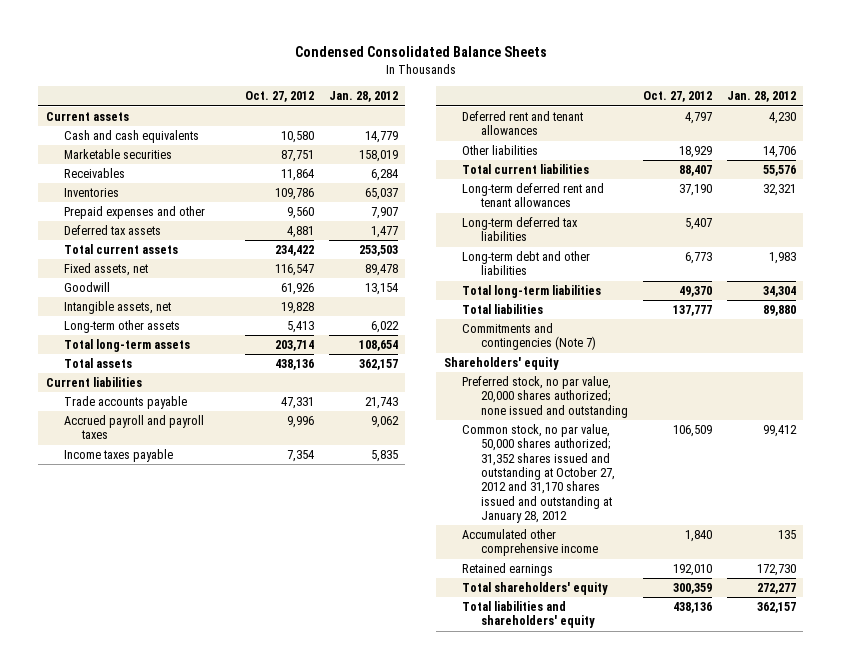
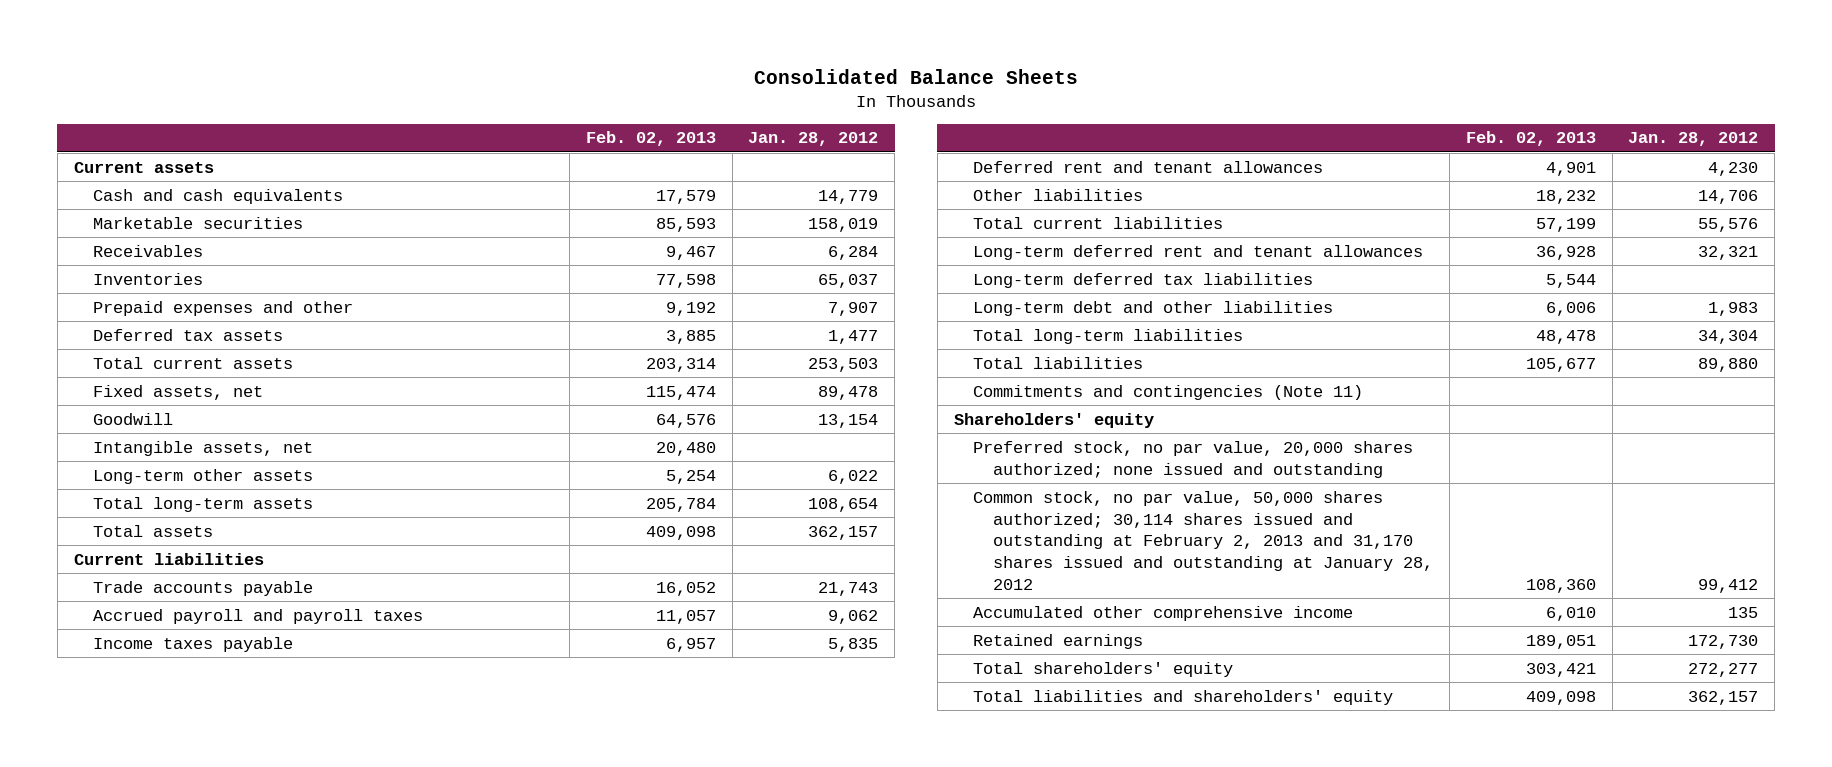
- Condensed Consolidated Balance Sheets
+ Consolidated Balance Sheets
- | Oct. 27, 2012 | Jan. 28, 2012
+ | Feb. 02, 2013 | Jan. 28, 2012
- Commitments and contingencies (Note 7)
+ Commitments and contingencies (Note 11)
- Common stock, no par value, 50,000 shares authorized; 31,352 shares issued and outstanding at October 27, 2012 and 31,170 shares issued and outstanding at January 28, 2012 | 106,509 | 99,412
+ Common stock, no par value, 50,000 shares authorized; 30,114 shares issued and outstanding at February 2, 2013 and 31,170 shares issued and outstanding at January 28, 2012 | 108,360 | 99,412

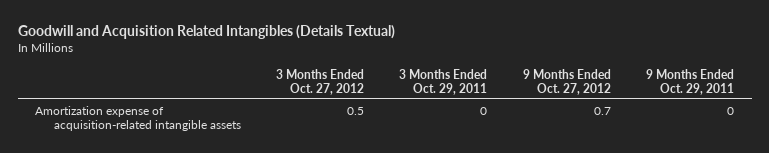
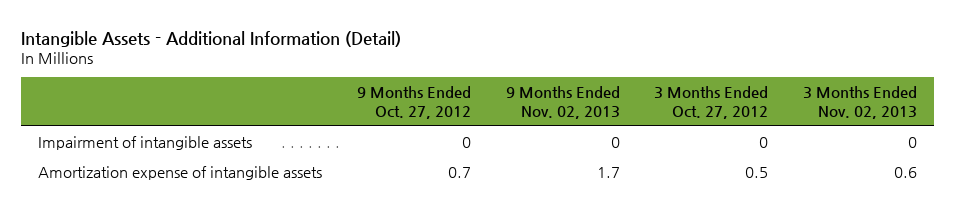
- Goodwill and Acquisition Related Intangibles (Details Textual)
+ Intangible Assets - Additional Information (Detail)
- | 3 Months Ended Oct. 27, 2012 | 3 Months Ended Oct. 29, 2011 | 9 Months Ended Oct. 27, 2012 | 9 Months Ended Oct. 29, 2011
+ | 9 Months Ended Oct. 27, 2012 | 9 Months Ended Nov. 02, 2013 | 3 Months Ended Oct. 27, 2012 | 3 Months Ended Nov. 02, 2013
- Amortization expense of acquisition-related intangible assets | 0.5 | 0 | 0.7 | 0
+ Impairment of intangible assets | 0 | 0 | 0 | 0
+ Amortization expense of intangible assets | 0.7 | 1.7 | 0.5 | 0.6

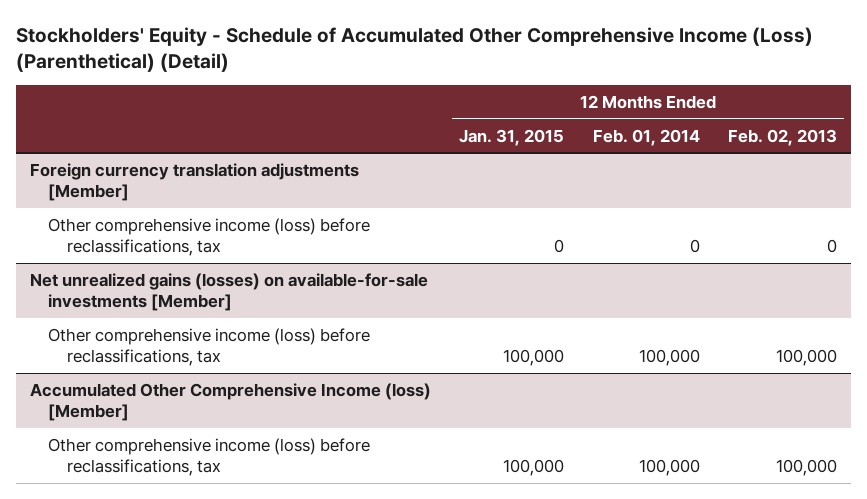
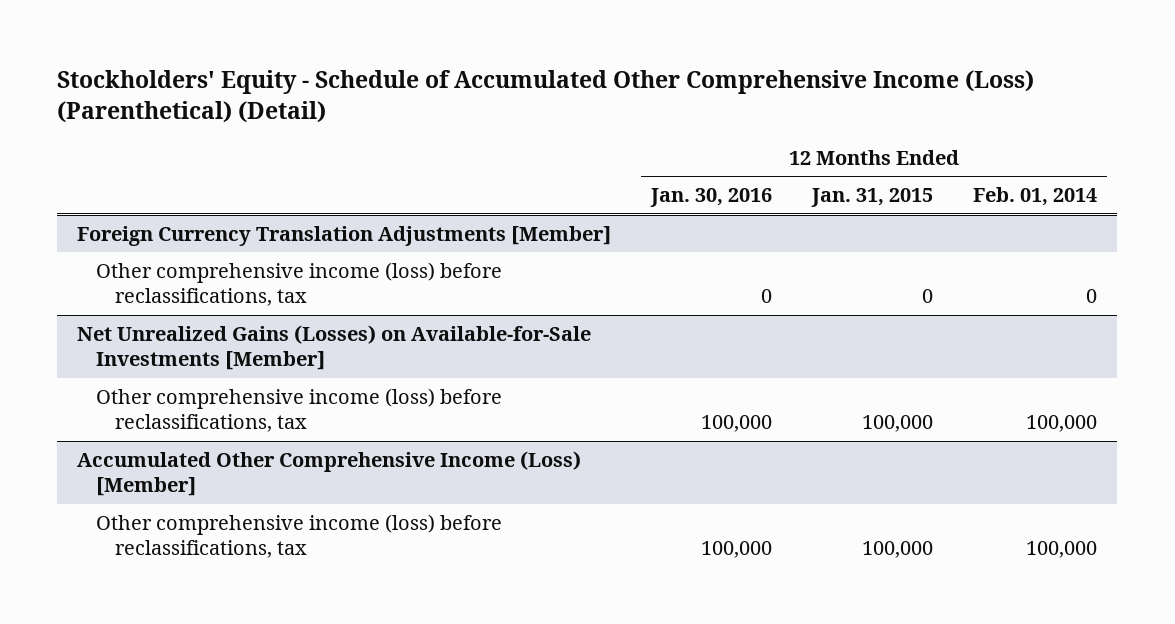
- | 12 Months Ended Jan. 31, 2015 | 12 Months Ended Feb. 01, 2014 | 12 Months Ended Feb. 02, 2013
+ | 12 Months Ended Jan. 30, 2016 | 12 Months Ended Jan. 31, 2015 | 12 Months Ended Feb. 01, 2014
- Foreign currency translation adjustments [Member]
+ Foreign Currency Translation Adjustments [Member]
- Net unrealized gains (losses) on available-for-sale investments [Member]
+ Net Unrealized Gains (Losses) on Available-for-Sale Investments [Member]
- Accumulated Other Comprehensive Income (loss) [Member]
+ Accumulated Other Comprehensive Income (Loss) [Member]

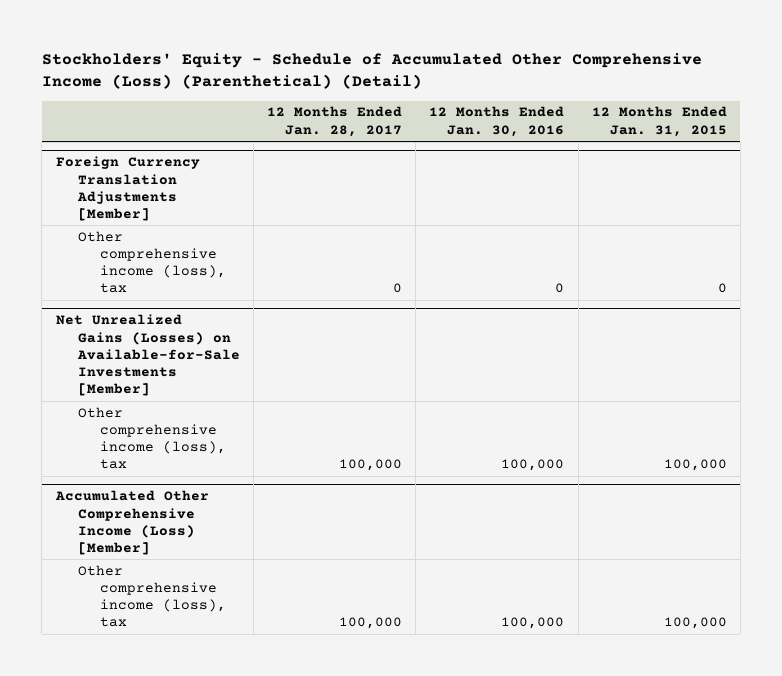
- | 12 Months Ended Jan. 30, 2016 | 12 Months Ended Jan. 31, 2015 | 12 Months Ended Feb. 01, 2014
+ | 12 Months Ended Jan. 28, 2017 | 12 Months Ended Jan. 30, 2016 | 12 Months Ended Jan. 31, 2015
@ Foreign Currency Translation Adjustments [Member]
- Other comprehensive income (loss) before reclassifications, tax | 0 | 0 | 0
+ Other comprehensive income (loss), tax | 0 | 0 | 0
@ Net Unrealized Gains (Losses) on Available-for-Sale Investments [Member]
- Other comprehensive income (loss) before reclassifications, tax | 100,000 | 100,000 | 100,000
+ Other comprehensive income (loss), tax | 100,000 | 100,000 | 100,000
@ Accumulated Other Comprehensive Income (Loss) [Member]
- Other comprehensive income (loss) before reclassifications, tax | 100,000 | 100,000 | 100,000
+ Other comprehensive income (loss), tax | 100,000 | 100,000 | 100,000

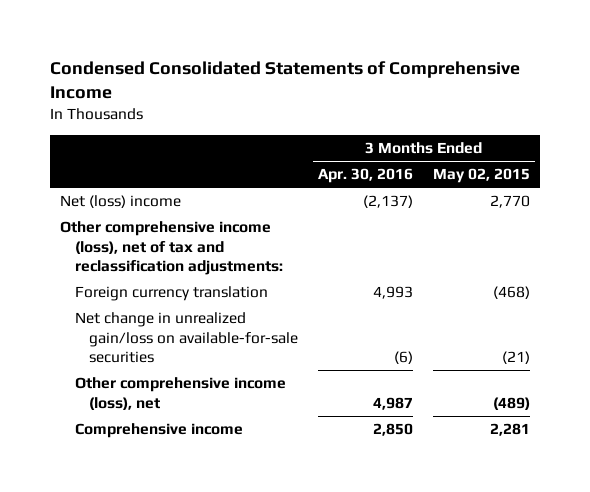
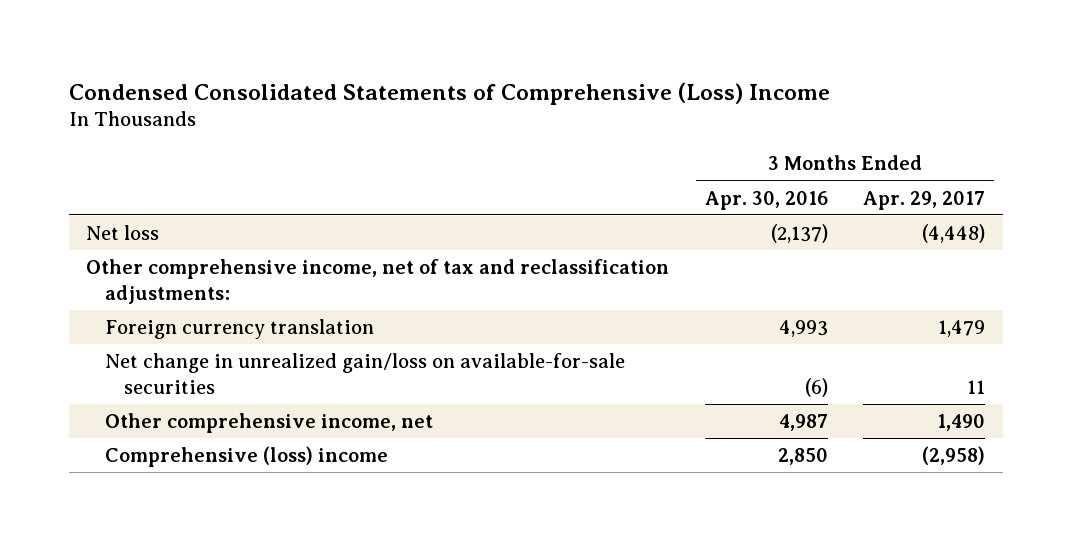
- Condensed Consolidated Statements of Comprehensive Income
+ Condensed Consolidated Statements of Comprehensive (Loss) Income
- | 3 Months Ended Apr. 30, 2016 | 3 Months Ended May 02, 2015
+ | 3 Months Ended Apr. 30, 2016 | 3 Months Ended Apr. 29, 2017
- Net (loss) income | (2,137) | 2,770
- Other comprehensive income (loss), net of tax and reclassification adjustments:
+ Net loss | (2,137) | (4,448)
+ Other comprehensive income, net of tax and reclassification adjustments:
- Other comprehensive income (loss), net | 4,987 | (489)
- Comprehensive income | 2,850 | 2,281
+ Other comprehensive income, net | 4,987 | 1,490
+ Comprehensive (loss) income | 2,850 | (2,958)

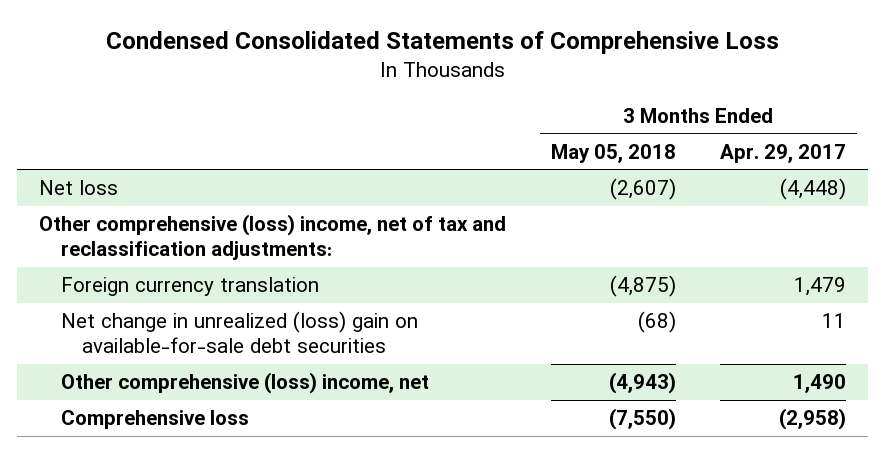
- Condensed Consolidated Statements of Comprehensive (Loss) Income
+ Condensed Consolidated Statements of Comprehensive Loss
- | 3 Months Ended Apr. 30, 2016 | 3 Months Ended Apr. 29, 2017
+ | 3 Months Ended May 05, 2018 | 3 Months Ended Apr. 29, 2017
- Other comprehensive income, net of tax and reclassification adjustments:
+ Other comprehensive (loss) income, net of tax and reclassification adjustments:
- Net change in unrealized gain/loss on available-for-sale securities | (6) | 11
- Other comprehensive income, net | 4,987 | 1,490
- Comprehensive (loss) income | 2,850 | (2,958)
+ Net change in unrealized (loss) gain on available-for-sale debt securities | (68) | 11
+ Other comprehensive (loss) income, net | (4,943) | 1,490
+ Comprehensive loss | (7,550) | (2,958)

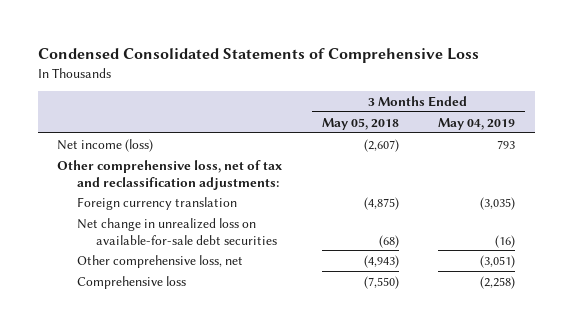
- | 3 Months Ended May 05, 2018 | 3 Months Ended Apr. 29, 2017
+ | 3 Months Ended May 05, 2018 | 3 Months Ended May 04, 2019
- Net loss | (2,607) | (4,448)
- Other comprehensive (loss) income, net of tax and reclassification adjustments:
+ Net income (loss) | (2,607) | 793
+ Other comprehensive loss, net of tax and reclassification adjustments:
- Net change in unrealized (loss) gain on available-for-sale debt securities | (68) | 11
- Other comprehensive (loss) income, net | (4,943) | 1,490
+ Net change in unrealized loss on available-for-sale debt securities | (68) | (16)
+ Other comprehensive loss, net | (4,943) | (3,051)

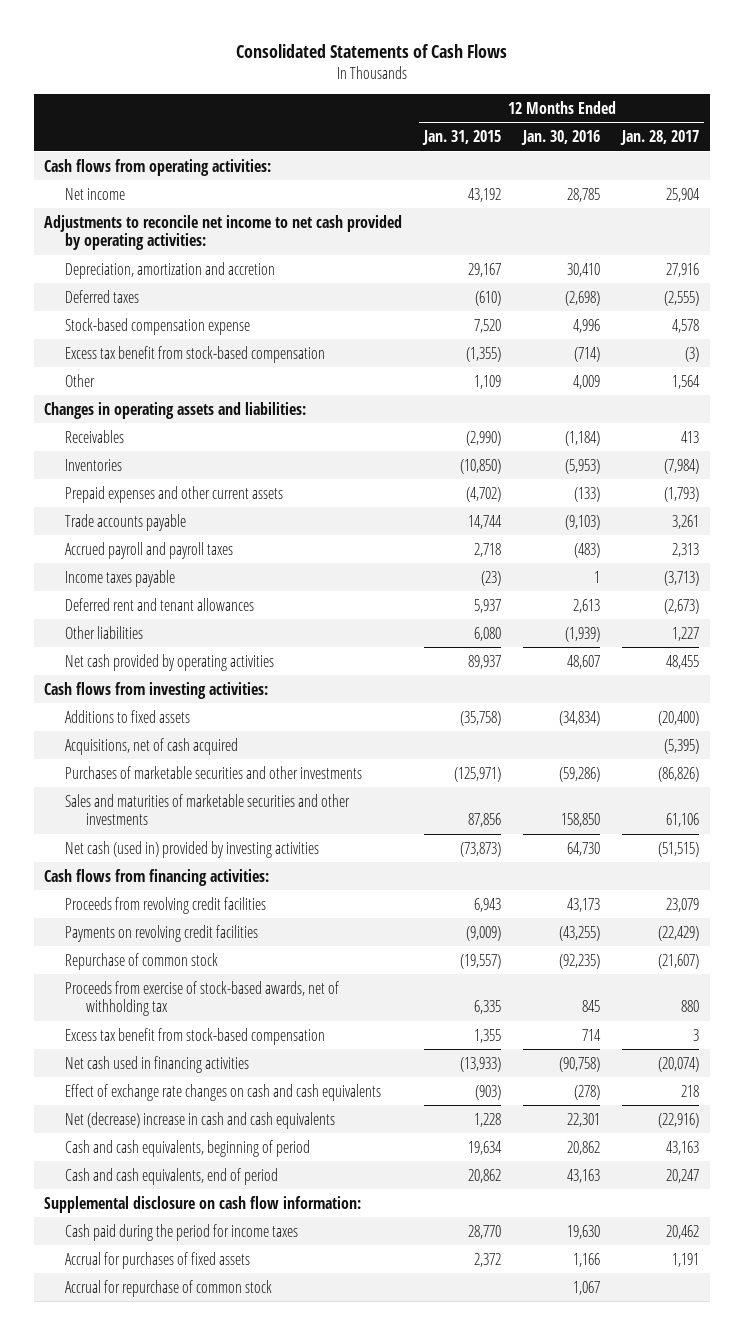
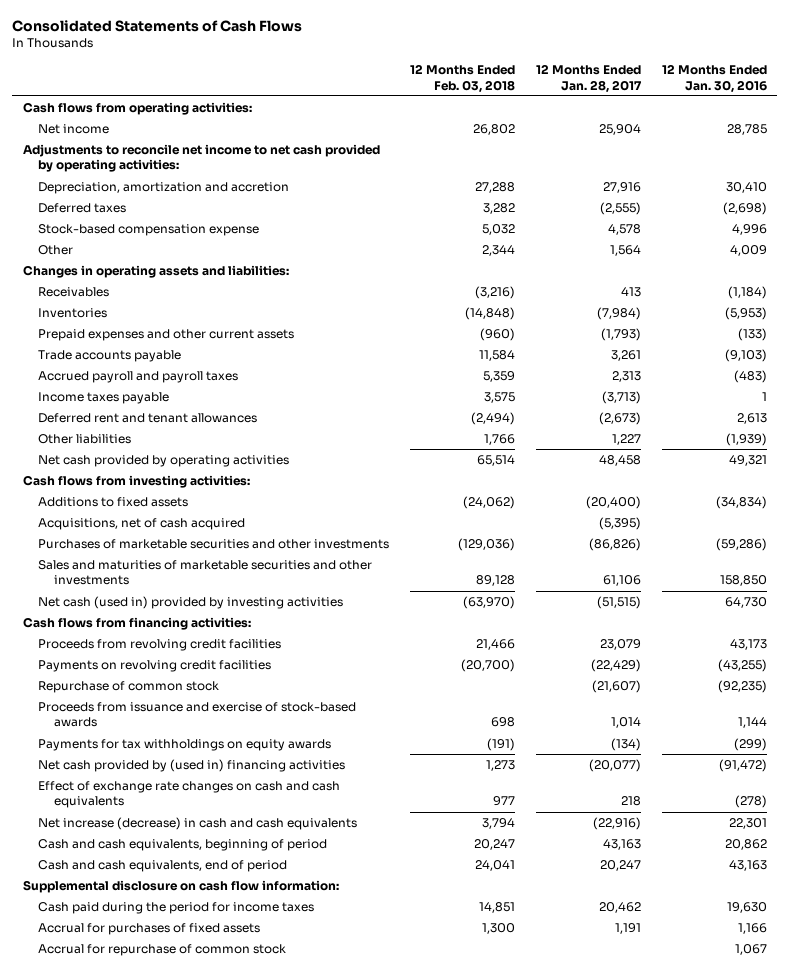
- | 12 Months Ended Jan. 31, 2015 | 12 Months Ended Jan. 30, 2016 | 12 Months Ended Jan. 28, 2017
+ | 12 Months Ended Feb. 03, 2018 | 12 Months Ended Jan. 28, 2017 | 12 Months Ended Jan. 30, 2016
- Excess tax benefit from stock-based compensation | (1,355) | (714) | (3)
- Net cash provided by operating activities | 89,937 | 48,607 | 48,455
+ Net cash provided by operating activities | 65,514 | 48,458 | 49,321
- Proceeds from exercise of stock-based awards, net of withholding tax | 6,335 | 845 | 880
- Excess tax benefit from stock-based compensation | 1,355 | 714 | 3
- Net cash used in financing activities | (13,933) | (90,758) | (20,074)
+ Proceeds from issuance and exercise of stock-based awards | 698 | 1,014 | 1,144
+ Payments for tax withholdings on equity awards | (191) | (134) | (299)
+ Net cash provided by (used in) financing activities | 1,273 | (20,077) | (91,472)
- Net (decrease) increase in cash and cash equivalents | 1,228 | 22,301 | (22,916)
+ Net increase (decrease) in cash and cash equivalents | 3,794 | (22,916) | 22,301

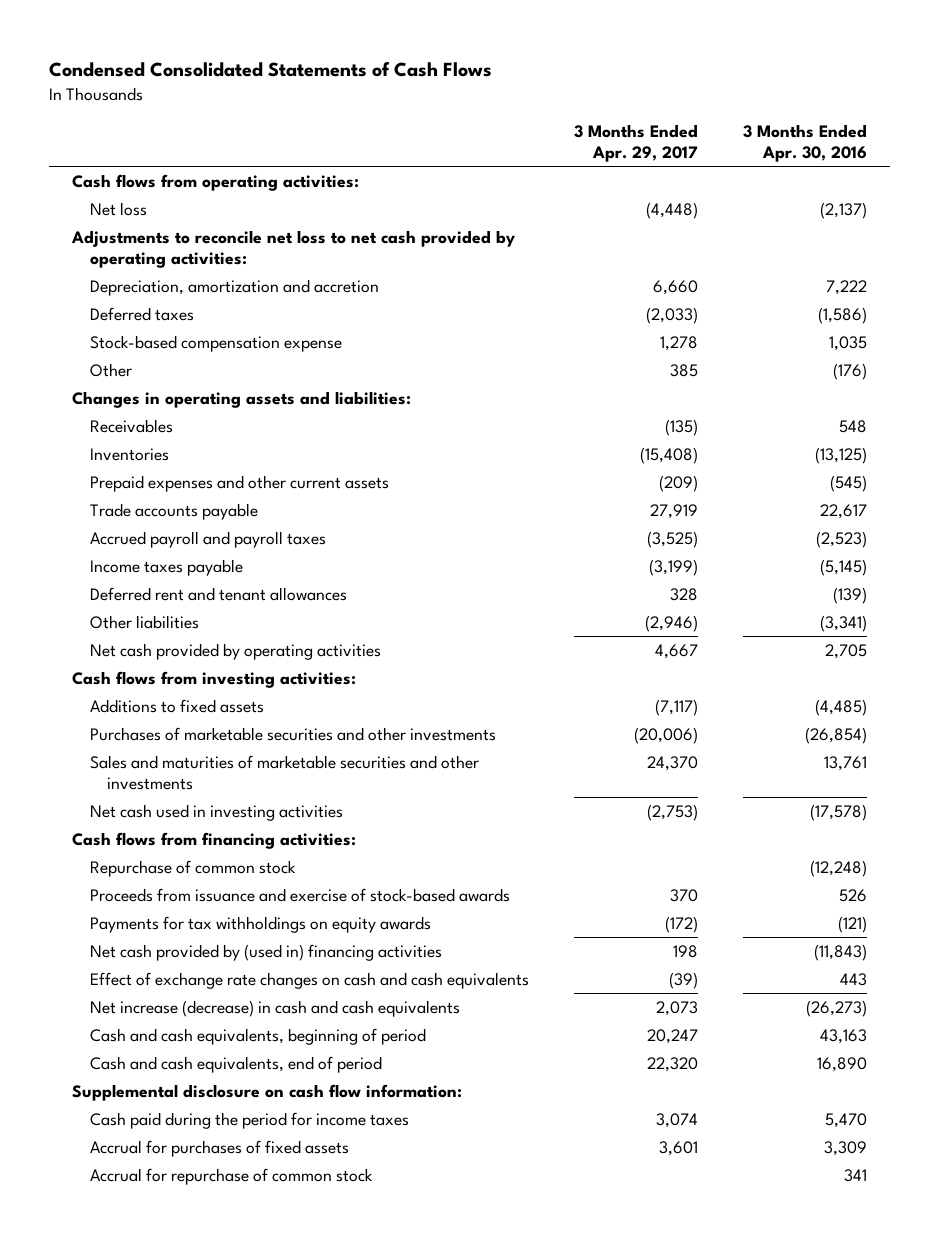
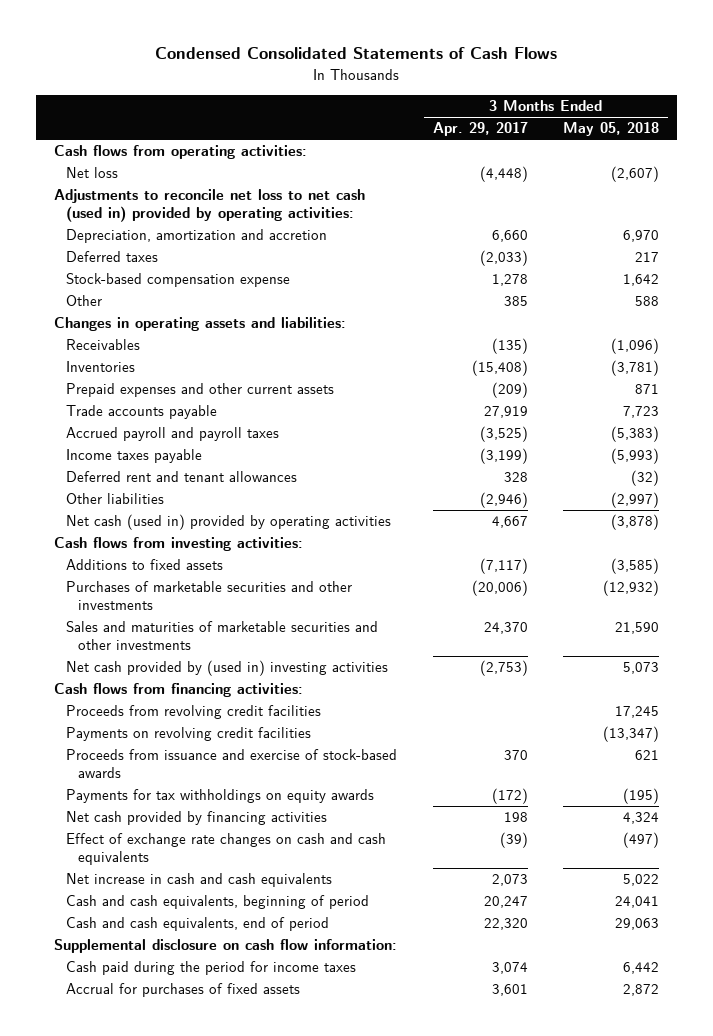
- | 3 Months Ended Apr. 29, 2017 | 3 Months Ended Apr. 30, 2016
+ | 3 Months Ended Apr. 29, 2017 | 3 Months Ended May 05, 2018
- Adjustments to reconcile net loss to net cash provided by operating activities:
+ Adjustments to reconcile net loss to net cash (used in) provided by operating activities:
- Net cash provided by operating activities | 4,667 | 2,705
+ Net cash (used in) provided by operating activities | 4,667 | (3,878)
- Net cash used in investing activities | (2,753) | (17,578)
+ Net cash provided by (used in) investing activities | (2,753) | 5,073
- Repurchase of common stock | | (12,248)
+ Proceeds from revolving credit facilities | | 17,245
+ Payments on revolving credit facilities | | (13,347)
- Net cash provided by (used in) financing activities | 198 | (11,843)
+ Net cash provided by financing activities | 198 | 4,324
- Net increase (decrease) in cash and cash equivalents | 2,073 | (26,273)
+ Net increase in cash and cash equivalents | 2,073 | 5,022
- Accrual for repurchase of common stock | | 341

